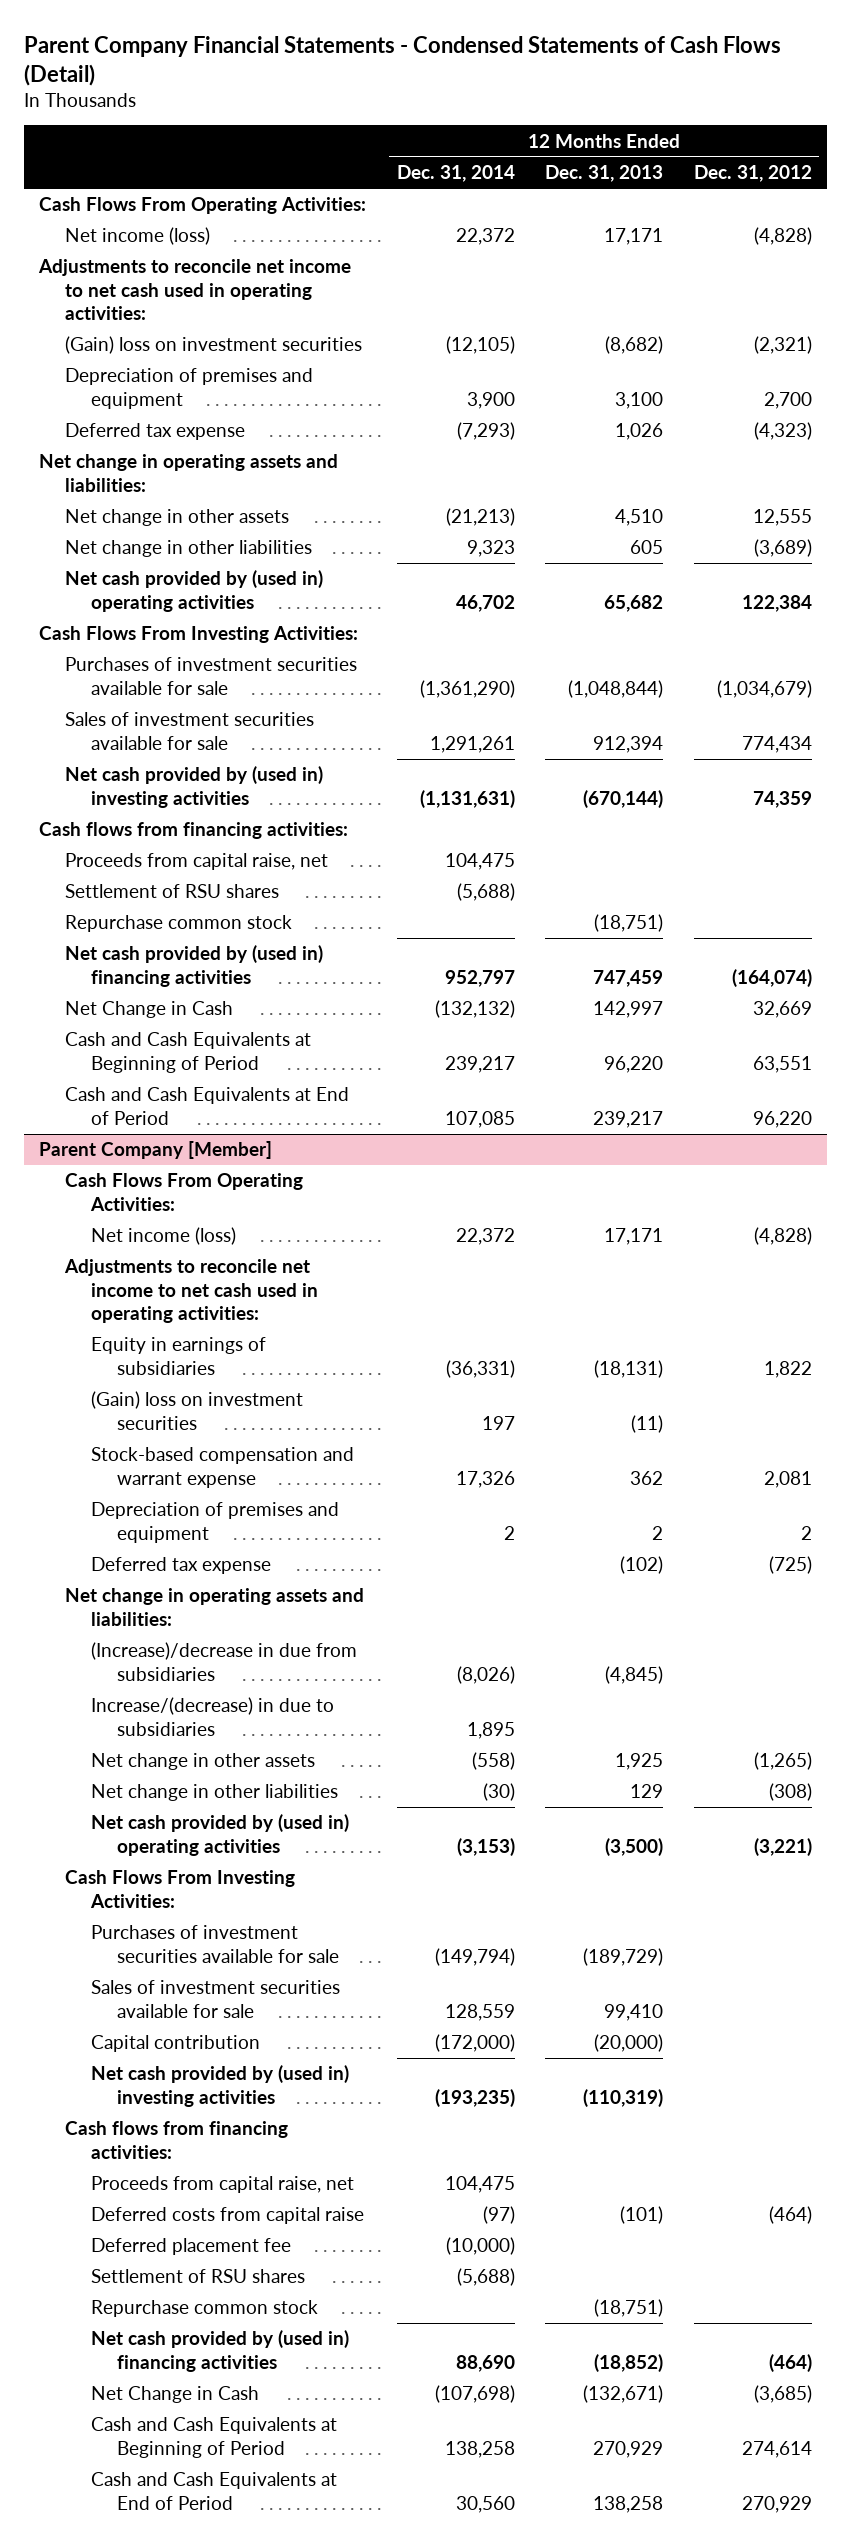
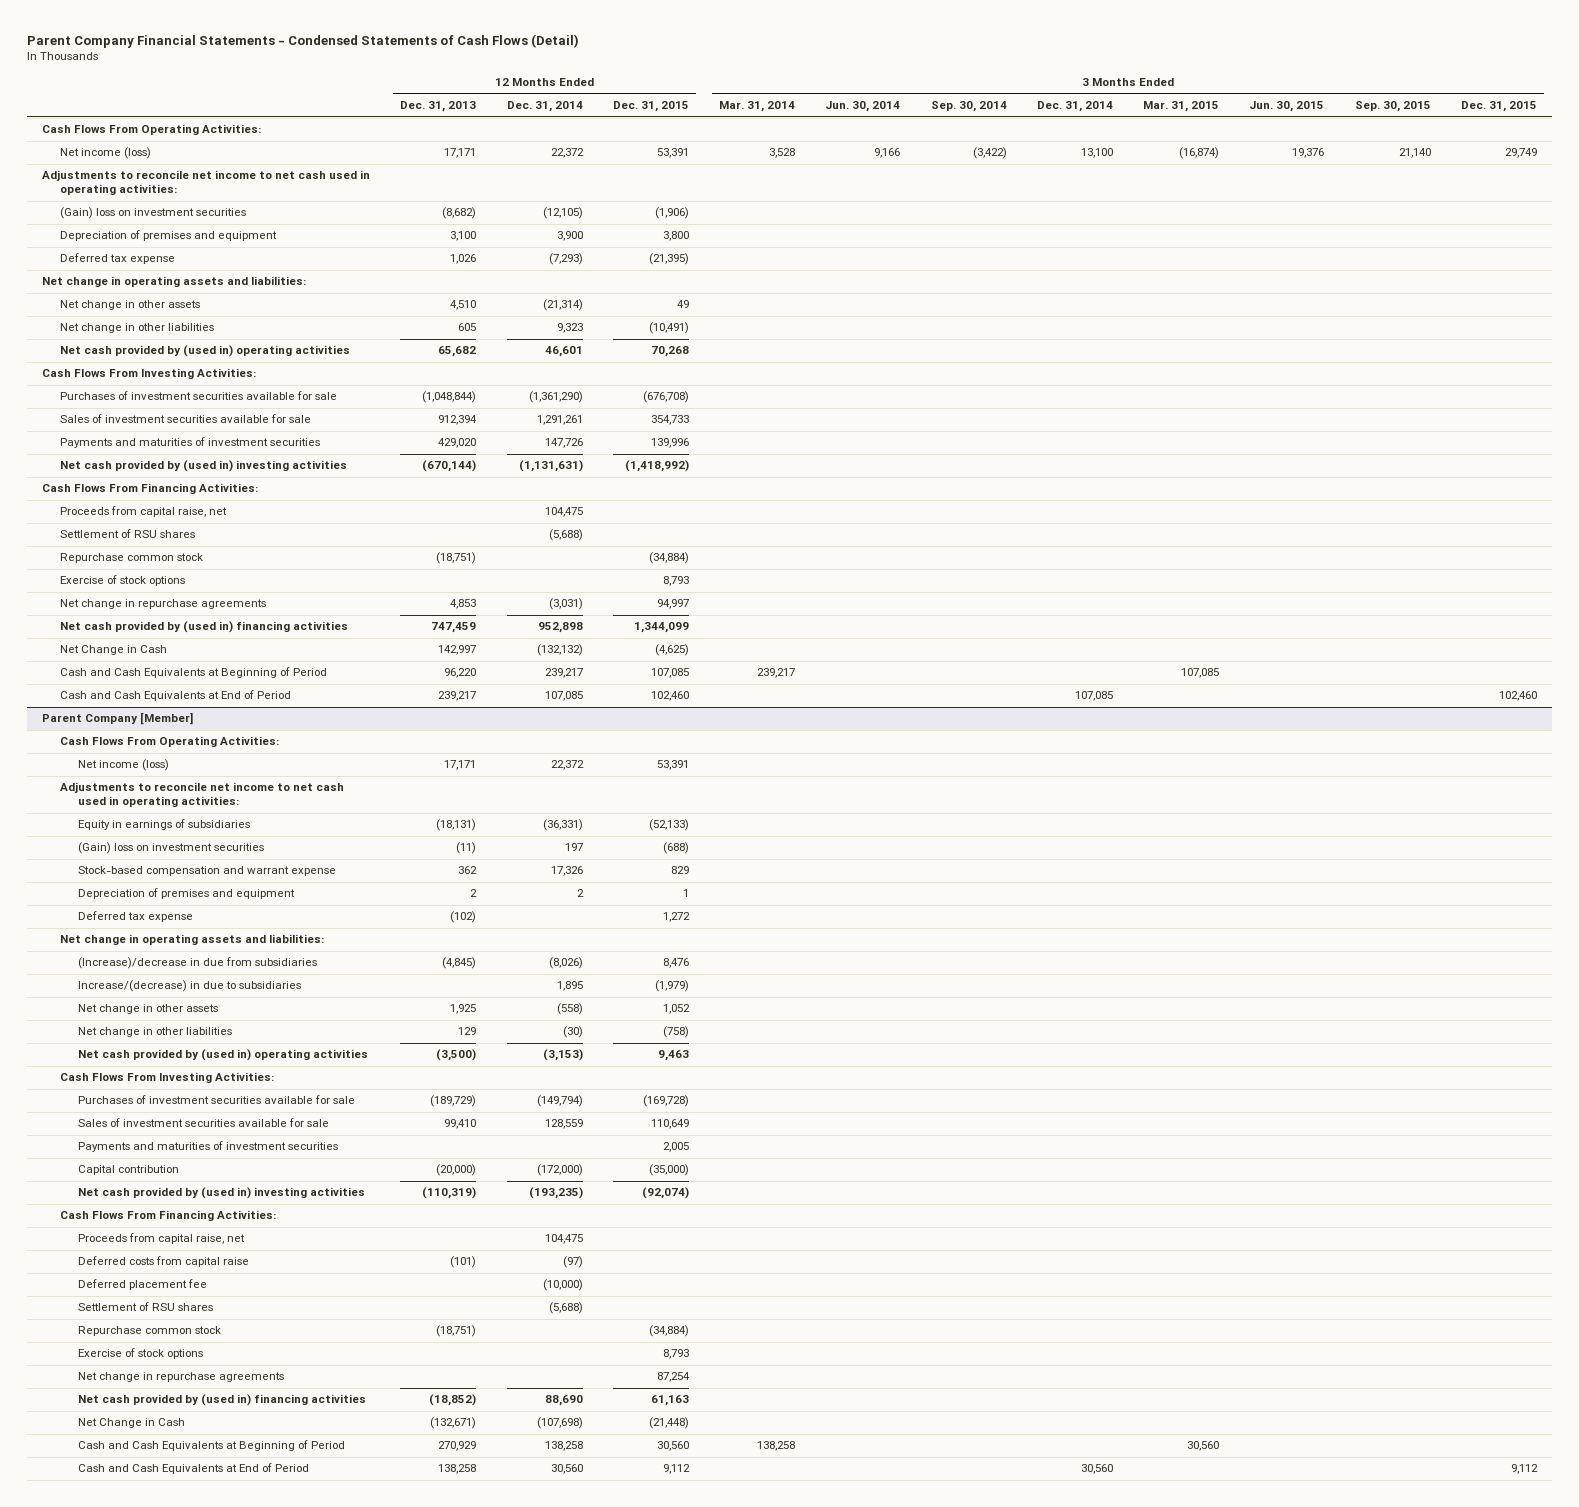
- | 12 Months Ended Dec. 31, 2014 | 12 Months Ended Dec. 31, 2013 | 12 Months Ended Dec. 31, 2012
+ | 12 Months Ended Dec. 31, 2013 | 12 Months Ended Dec. 31, 2014 | 12 Months Ended Dec. 31, 2015 | 3 Months Ended Mar. 31, 2014 | 3 Months Ended Jun. 30, 2014 | 3 Months Ended Sep. 30, 2014 | 3 Months Ended Dec. 31, 2014 | 3 Months Ended Mar. 31, 2015 | 3 Months Ended Jun. 30, 2015 | 3 Months Ended Sep. 30, 2015 | 3 Months Ended Dec. 31, 2015
- Net change in other assets | (21,213) | 4,510 | 12,555
+ Net change in other assets | 4,510 | (21,314) | 49 | | | | | | | |
- Net cash provided by (used in) operating activities | 46,702 | 65,682 | 122,384
+ Net cash provided by (used in) operating activities | 65,682 | 46,601 | 70,268 | | | | | | | |
+ Payments and maturities of investment securities | 429,020 | 147,726 | 139,996 | | | | | | | |
- Cash flows from financing activities:
+ Cash Flows From Financing Activities:
- Net cash provided by (used in) financing activities | 952,797 | 747,459 | (164,074)
+ Exercise of stock options | | | 8,793 | | | | | | | |
+ Net change in repurchase agreements | 4,853 | (3,031) | 94,997 | | | | | | | |
+ Net cash provided by (used in) financing activities | 747,459 | 952,898 | 1,344,099 | | | | | | | |
@ Parent Company [Member]
+ Payments and maturities of investment securities | | | 2,005 | | | | | | | |
- Cash flows from financing activities:
+ Cash Flows From Financing Activities:
+ Exercise of stock options | | | 8,793 | | | | | | | |
+ Net change in repurchase agreements | | | 87,254 | | | | | | | |

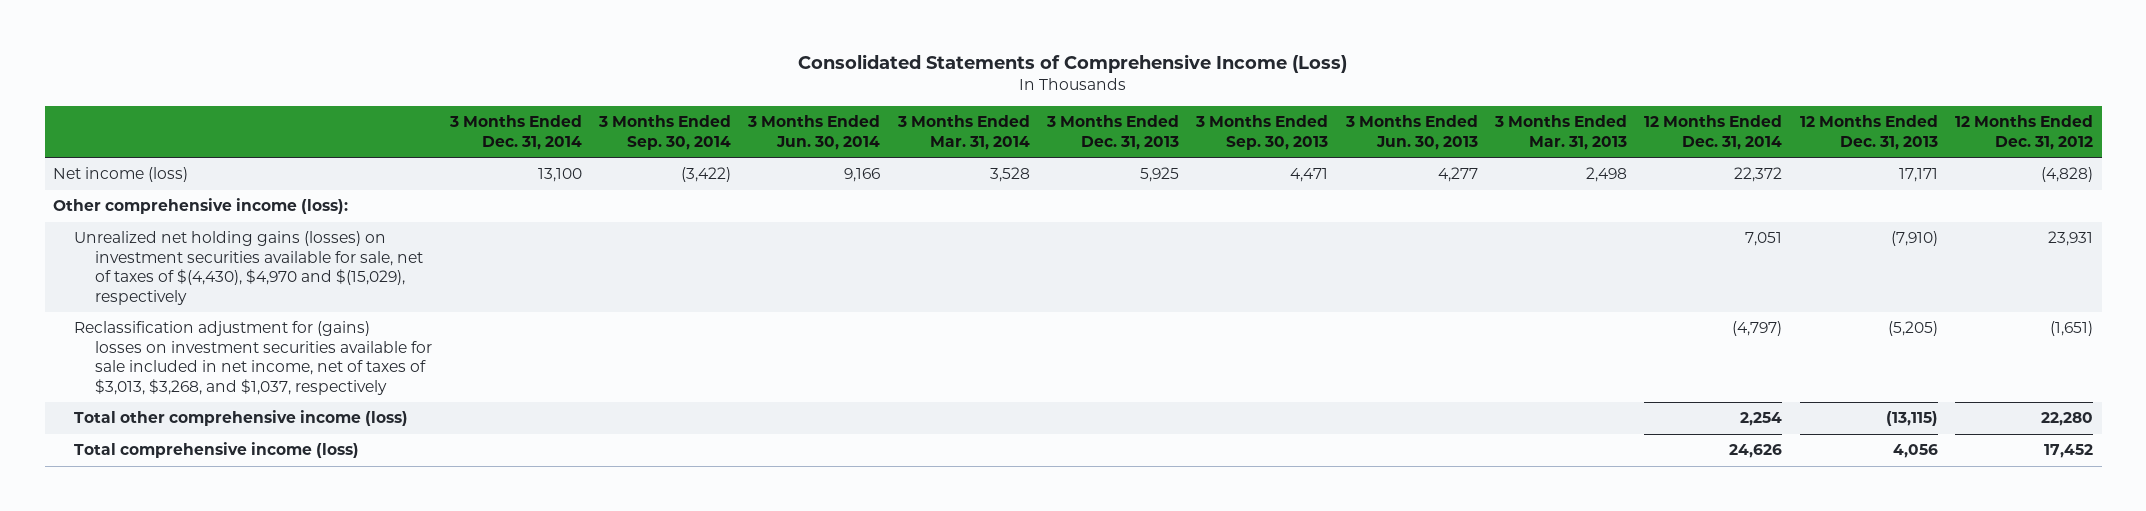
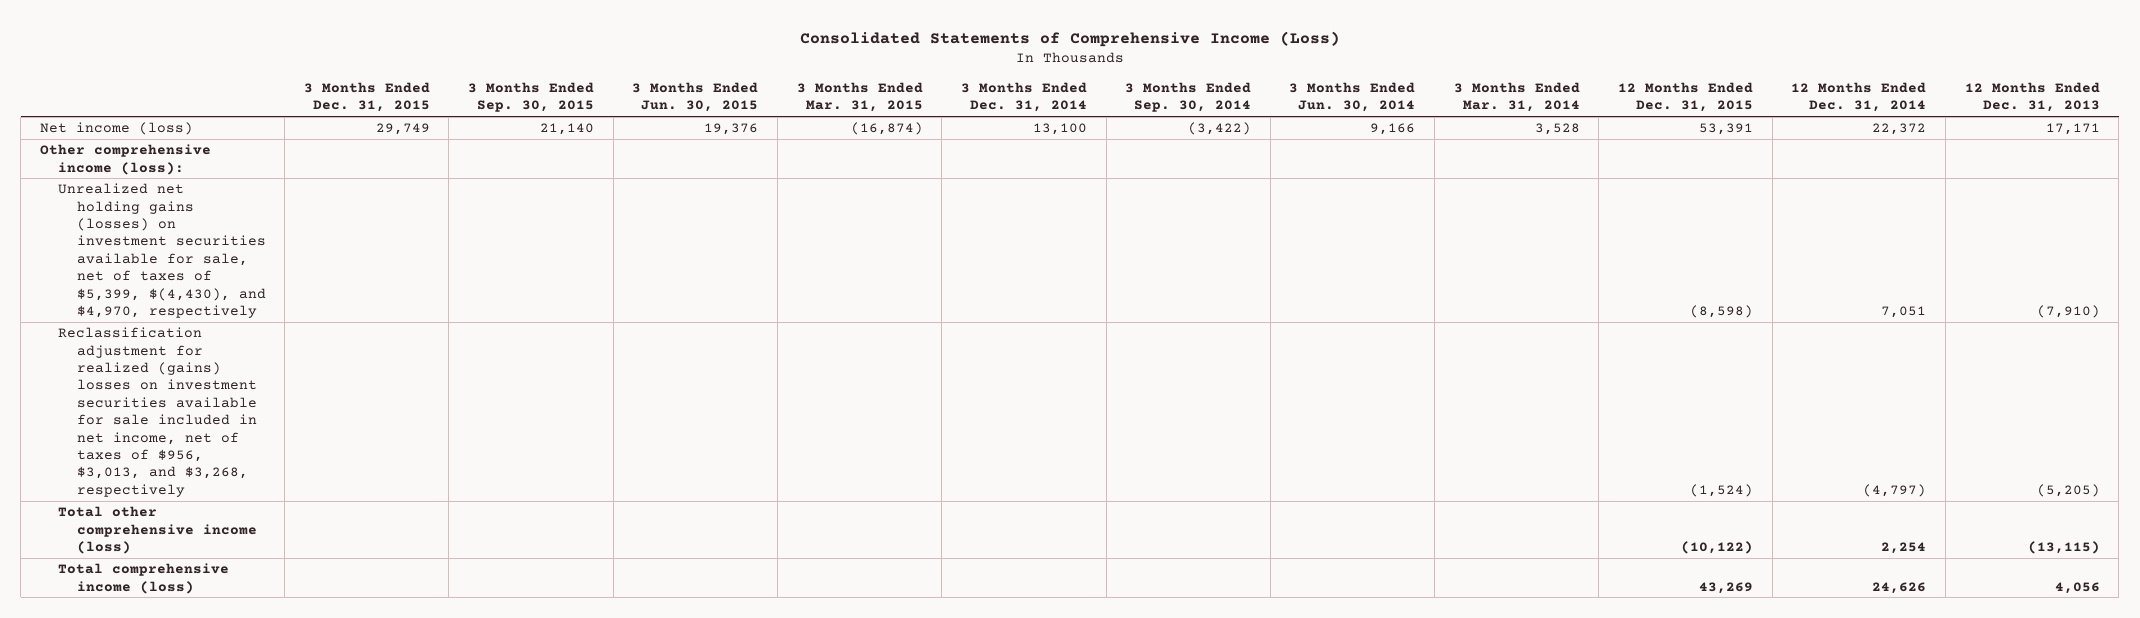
- | 3 Months Ended Dec. 31, 2014 | 3 Months Ended Sep. 30, 2014 | 3 Months Ended Jun. 30, 2014 | 3 Months Ended Mar. 31, 2014 | 3 Months Ended Dec. 31, 2013 | 3 Months Ended Sep. 30, 2013 | 3 Months Ended Jun. 30, 2013 | 3 Months Ended Mar. 31, 2013 | 12 Months Ended Dec. 31, 2014 | 12 Months Ended Dec. 31, 2013 | 12 Months Ended Dec. 31, 2012
+ | 3 Months Ended Dec. 31, 2015 | 3 Months Ended Sep. 30, 2015 | 3 Months Ended Jun. 30, 2015 | 3 Months Ended Mar. 31, 2015 | 3 Months Ended Dec. 31, 2014 | 3 Months Ended Sep. 30, 2014 | 3 Months Ended Jun. 30, 2014 | 3 Months Ended Mar. 31, 2014 | 12 Months Ended Dec. 31, 2015 | 12 Months Ended Dec. 31, 2014 | 12 Months Ended Dec. 31, 2013
- Unrealized net holding gains (losses) on investment securities available for sale, net of taxes of $(4,430), $4,970 and $(15,029), respectively | | | | | | | | | 7,051 | (7,910) | 23,931
- Reclassification adjustment for (gains) losses on investment securities available for sale included in net income, net of taxes of $3,013, $3,268, and $1,037, respectively | | | | | | | | | (4,797) | (5,205) | (1,651)
+ Unrealized net holding gains (losses) on investment securities available for sale, net of taxes of $5,399, $(4,430), and $4,970, respectively | | | | | | | | | (8,598) | 7,051 | (7,910)
+ Reclassification adjustment for realized (gains) losses on investment securities available for sale included in net income, net of taxes of $956, $3,013, and $3,268, respectively | | | | | | | | | (1,524) | (4,797) | (5,205)

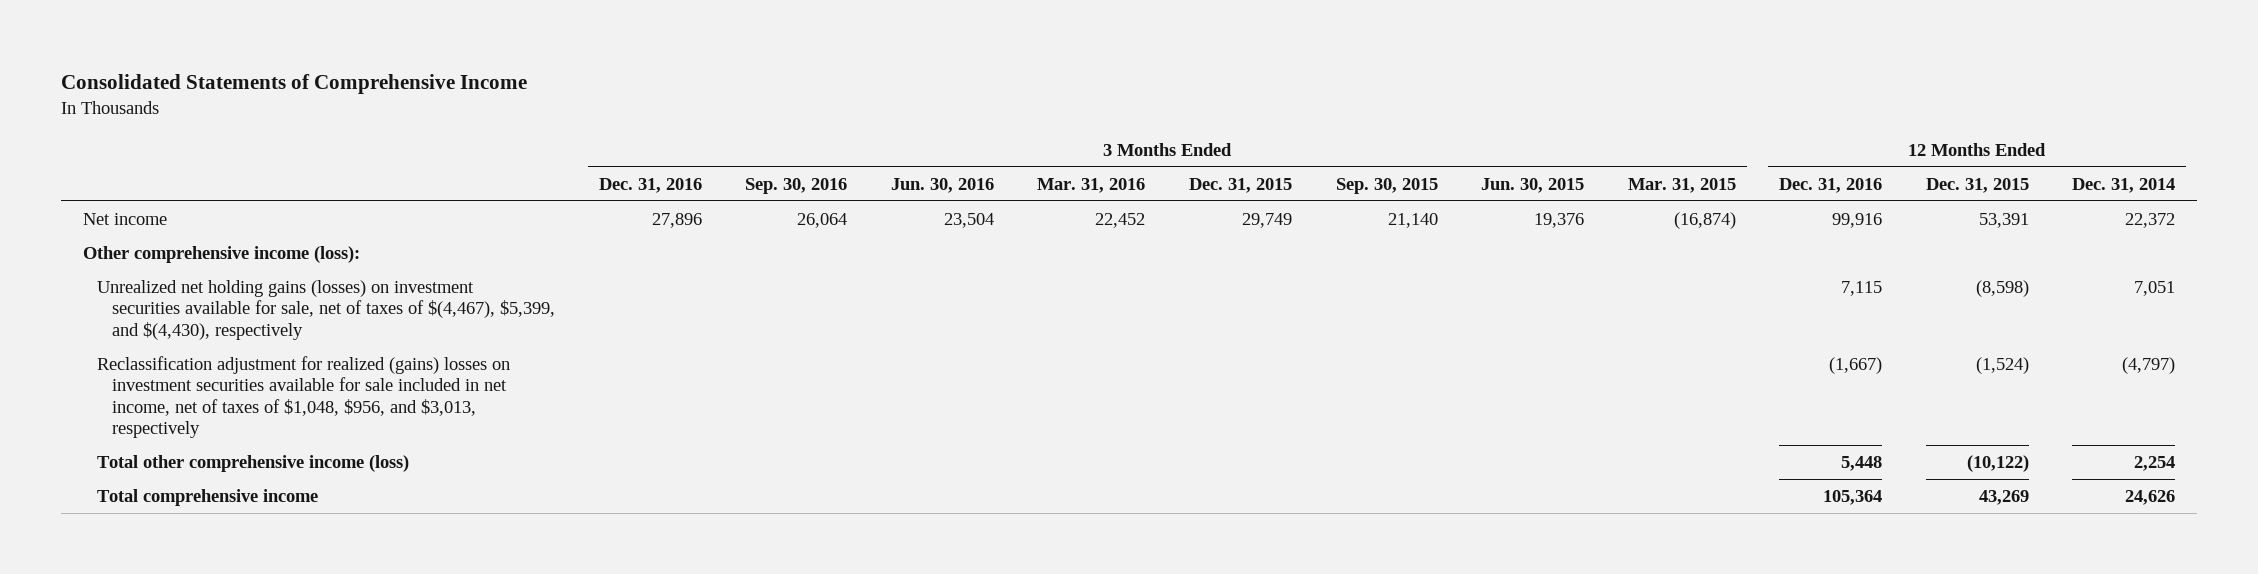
- Consolidated Statements of Comprehensive Income (Loss)
+ Consolidated Statements of Comprehensive Income
- | 3 Months Ended Dec. 31, 2015 | 3 Months Ended Sep. 30, 2015 | 3 Months Ended Jun. 30, 2015 | 3 Months Ended Mar. 31, 2015 | 3 Months Ended Dec. 31, 2014 | 3 Months Ended Sep. 30, 2014 | 3 Months Ended Jun. 30, 2014 | 3 Months Ended Mar. 31, 2014 | 12 Months Ended Dec. 31, 2015 | 12 Months Ended Dec. 31, 2014 | 12 Months Ended Dec. 31, 2013
+ | 3 Months Ended Dec. 31, 2016 | 3 Months Ended Sep. 30, 2016 | 3 Months Ended Jun. 30, 2016 | 3 Months Ended Mar. 31, 2016 | 3 Months Ended Dec. 31, 2015 | 3 Months Ended Sep. 30, 2015 | 3 Months Ended Jun. 30, 2015 | 3 Months Ended Mar. 31, 2015 | 12 Months Ended Dec. 31, 2016 | 12 Months Ended Dec. 31, 2015 | 12 Months Ended Dec. 31, 2014
- Net income (loss) | 29,749 | 21,140 | 19,376 | (16,874) | 13,100 | (3,422) | 9,166 | 3,528 | 53,391 | 22,372 | 17,171
+ Net income | 27,896 | 26,064 | 23,504 | 22,452 | 29,749 | 21,140 | 19,376 | (16,874) | 99,916 | 53,391 | 22,372
- Unrealized net holding gains (losses) on investment securities available for sale, net of taxes of $5,399, $(4,430), and $4,970, respectively | | | | | | | | | (8,598) | 7,051 | (7,910)
- Reclassification adjustment for realized (gains) losses on investment securities available for sale included in net income, net of taxes of $956, $3,013, and $3,268, respectively | | | | | | | | | (1,524) | (4,797) | (5,205)
+ Unrealized net holding gains (losses) on investment securities available for sale, net of taxes of $(4,467), $5,399, and $(4,430), respectively | | | | | | | | | 7,115 | (8,598) | 7,051
+ Reclassification adjustment for realized (gains) losses on investment securities available for sale included in net income, net of taxes of $1,048, $956, and $3,013, respectively | | | | | | | | | (1,667) | (1,524) | (4,797)
- Total comprehensive income (loss) | | | | | | | | | 43,269 | 24,626 | 4,056
+ Total comprehensive income | | | | | | | | | 105,364 | 43,269 | 24,626

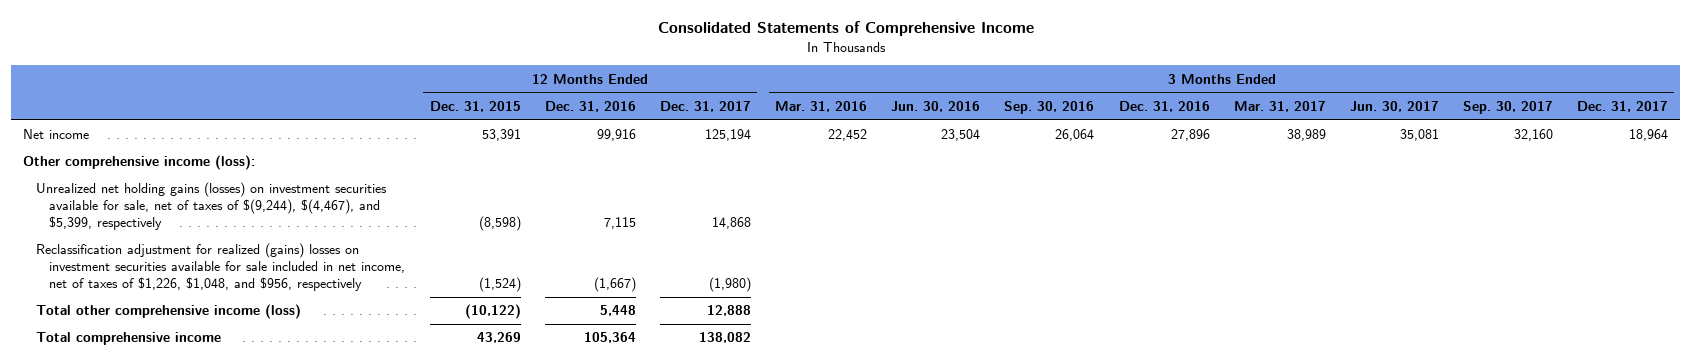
- | 3 Months Ended Dec. 31, 2016 | 3 Months Ended Sep. 30, 2016 | 3 Months Ended Jun. 30, 2016 | 3 Months Ended Mar. 31, 2016 | 3 Months Ended Dec. 31, 2015 | 3 Months Ended Sep. 30, 2015 | 3 Months Ended Jun. 30, 2015 | 3 Months Ended Mar. 31, 2015 | 12 Months Ended Dec. 31, 2016 | 12 Months Ended Dec. 31, 2015 | 12 Months Ended Dec. 31, 2014
+ | 12 Months Ended Dec. 31, 2015 | 12 Months Ended Dec. 31, 2016 | 12 Months Ended Dec. 31, 2017 | 3 Months Ended Mar. 31, 2016 | 3 Months Ended Jun. 30, 2016 | 3 Months Ended Sep. 30, 2016 | 3 Months Ended Dec. 31, 2016 | 3 Months Ended Mar. 31, 2017 | 3 Months Ended Jun. 30, 2017 | 3 Months Ended Sep. 30, 2017 | 3 Months Ended Dec. 31, 2017
- Unrealized net holding gains (losses) on investment securities available for sale, net of taxes of $(4,467), $5,399, and $(4,430), respectively | | | | | | | | | 7,115 | (8,598) | 7,051
- Reclassification adjustment for realized (gains) losses on investment securities available for sale included in net income, net of taxes of $1,048, $956, and $3,013, respectively | | | | | | | | | (1,667) | (1,524) | (4,797)
+ Unrealized net holding gains (losses) on investment securities available for sale, net of taxes of $(9,244), $(4,467), and $5,399, respectively | (8,598) | 7,115 | 14,868 | | | | | | | |
+ Reclassification adjustment for realized (gains) losses on investment securities available for sale included in net income, net of taxes of $1,226, $1,048, and $956, respectively | (1,524) | (1,667) | (1,980) | | | | | | | |

